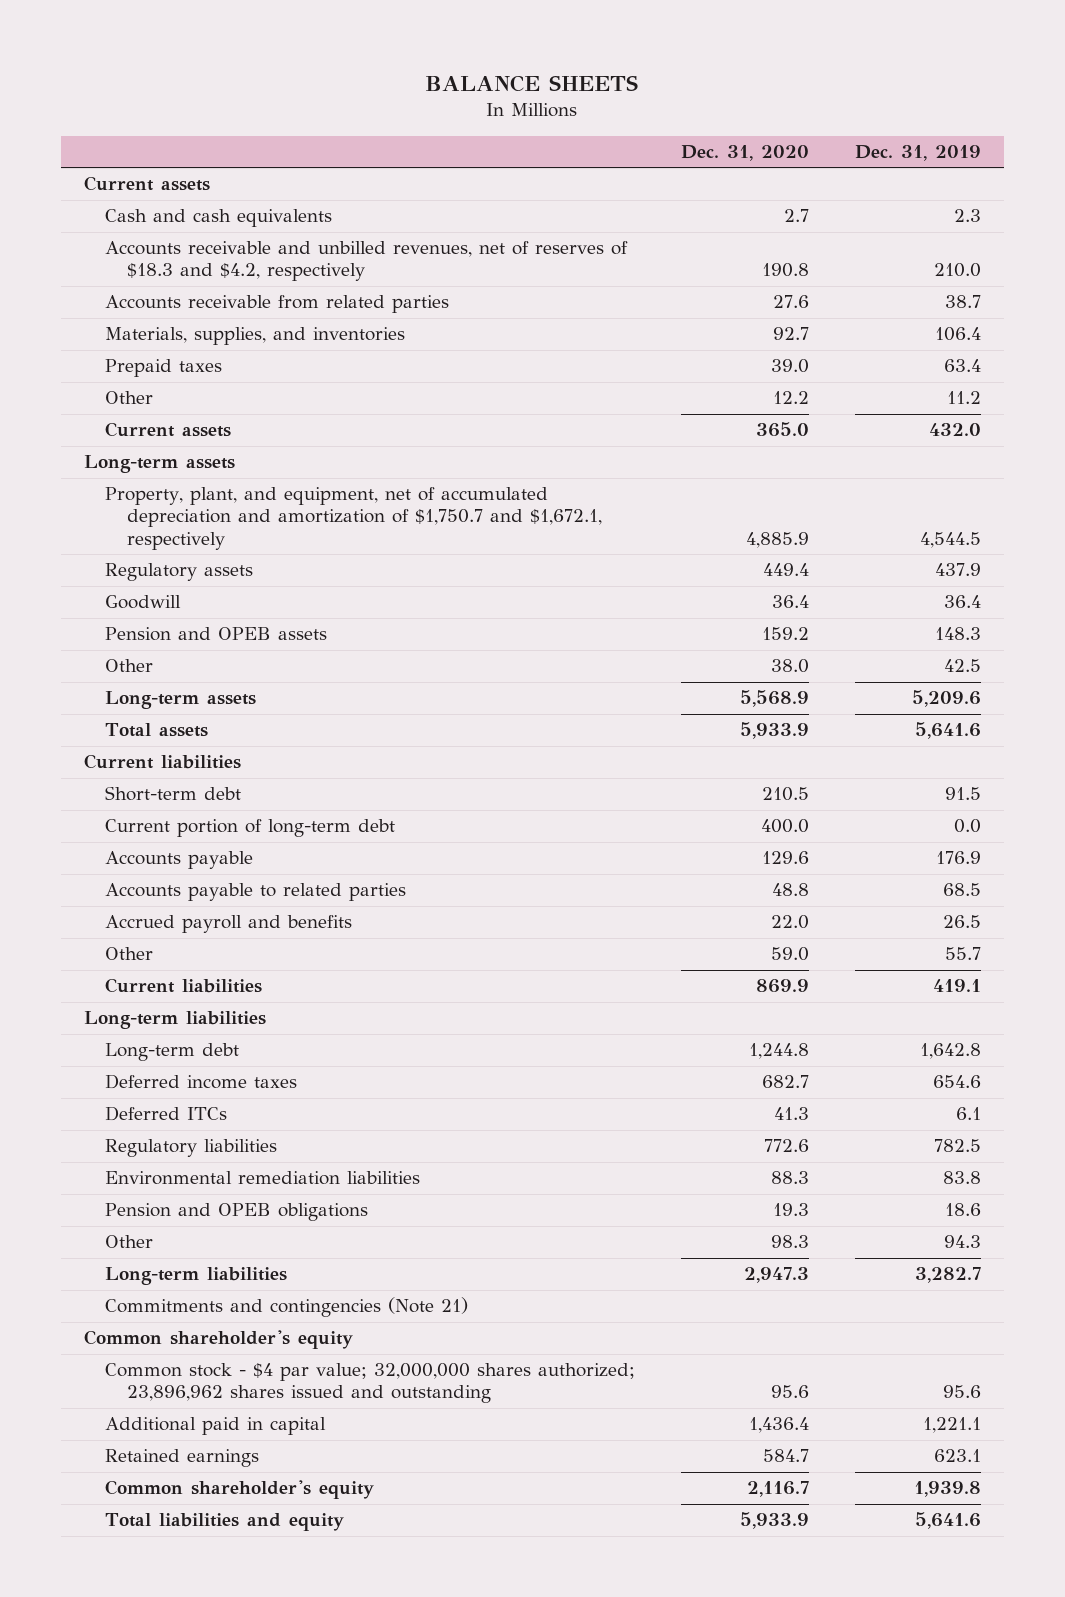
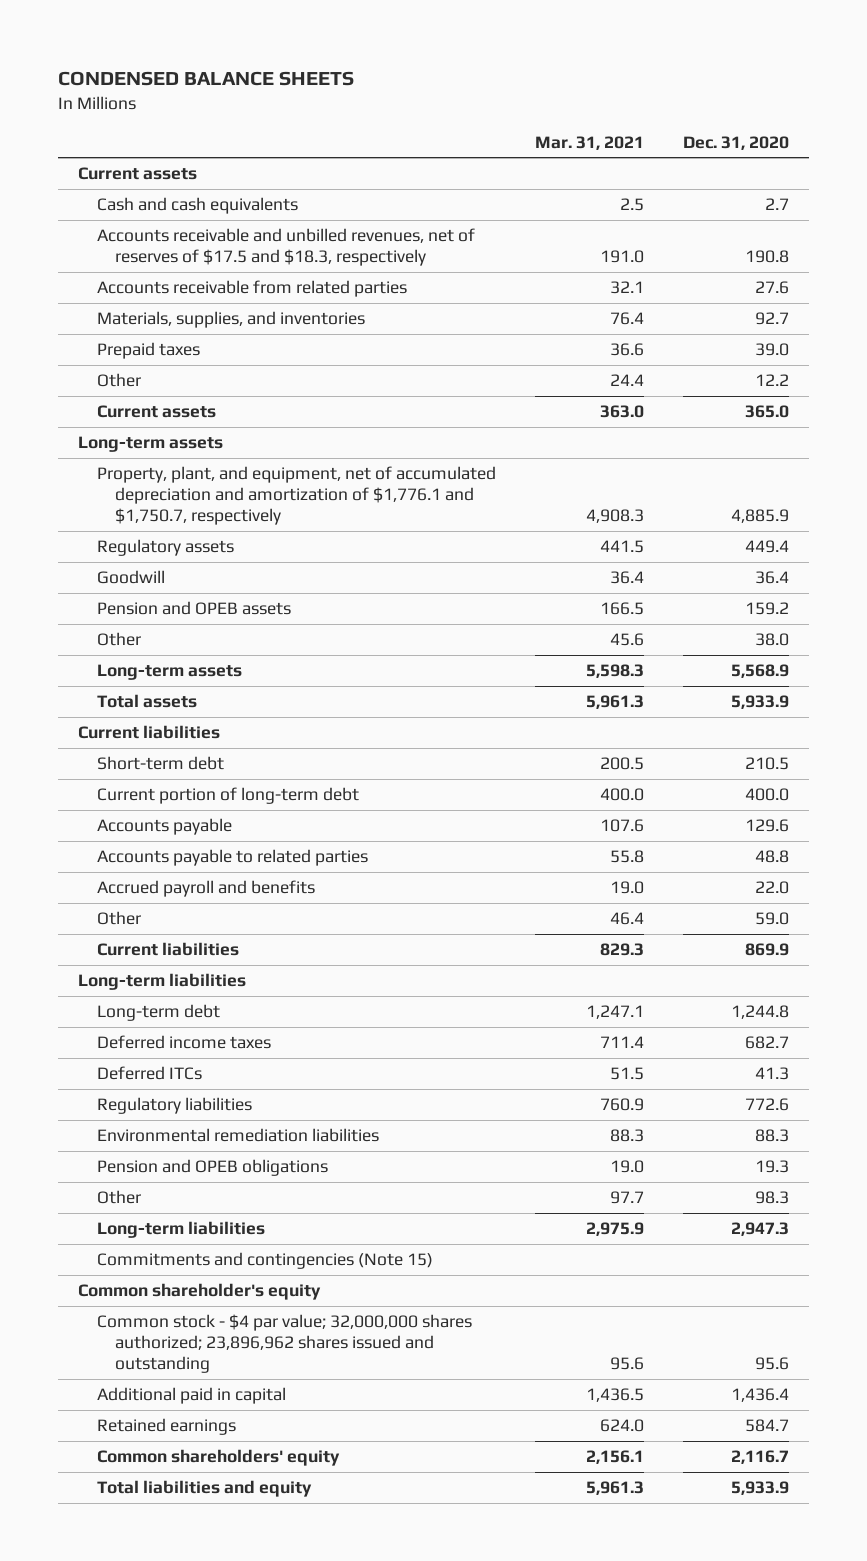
- BALANCE SHEETS
+ CONDENSED BALANCE SHEETS
- | Dec. 31, 2020 | Dec. 31, 2019
+ | Mar. 31, 2021 | Dec. 31, 2020
- Accounts receivable and unbilled revenues, net of reserves of $18.3 and $4.2, respectively | 190.8 | 210.0
+ Accounts receivable and unbilled revenues, net of reserves of $17.5 and $18.3, respectively | 191.0 | 190.8
- Property, plant, and equipment, net of accumulated depreciation and amortization of $1,750.7 and $1,672.1, respectively | 4,885.9 | 4,544.5
+ Property, plant, and equipment, net of accumulated depreciation and amortization of $1,776.1 and $1,750.7, respectively | 4,908.3 | 4,885.9
- Commitments and contingencies (Note 21)
+ Commitments and contingencies (Note 15)
- Common shareholder's equity | 2,116.7 | 1,939.8
+ Common shareholders' equity | 2,156.1 | 2,116.7

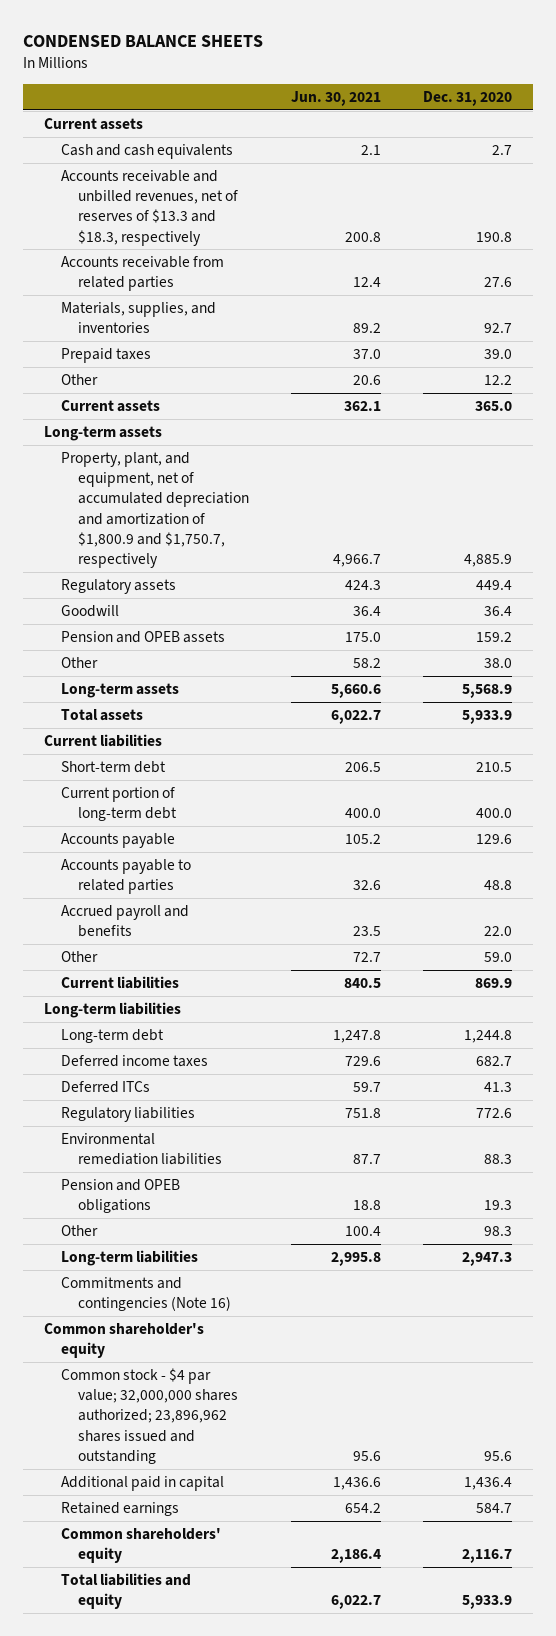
- | Mar. 31, 2021 | Dec. 31, 2020
+ | Jun. 30, 2021 | Dec. 31, 2020
- Accounts receivable and unbilled revenues, net of reserves of $17.5 and $18.3, respectively | 191.0 | 190.8
+ Accounts receivable and unbilled revenues, net of reserves of $13.3 and $18.3, respectively | 200.8 | 190.8
- Property, plant, and equipment, net of accumulated depreciation and amortization of $1,776.1 and $1,750.7, respectively | 4,908.3 | 4,885.9
+ Property, plant, and equipment, net of accumulated depreciation and amortization of $1,800.9 and $1,750.7, respectively | 4,966.7 | 4,885.9
- Commitments and contingencies (Note 15)
+ Commitments and contingencies (Note 16)

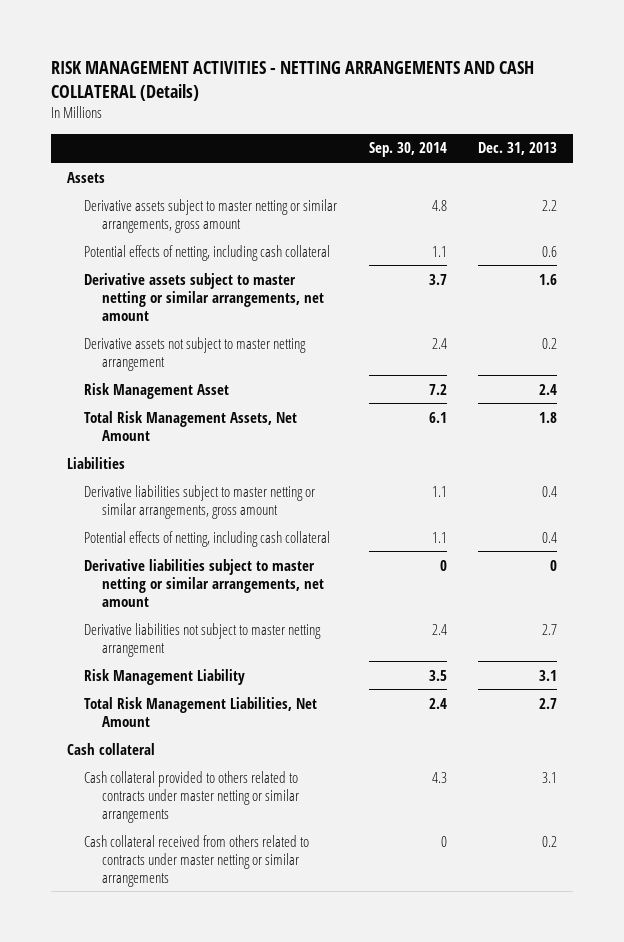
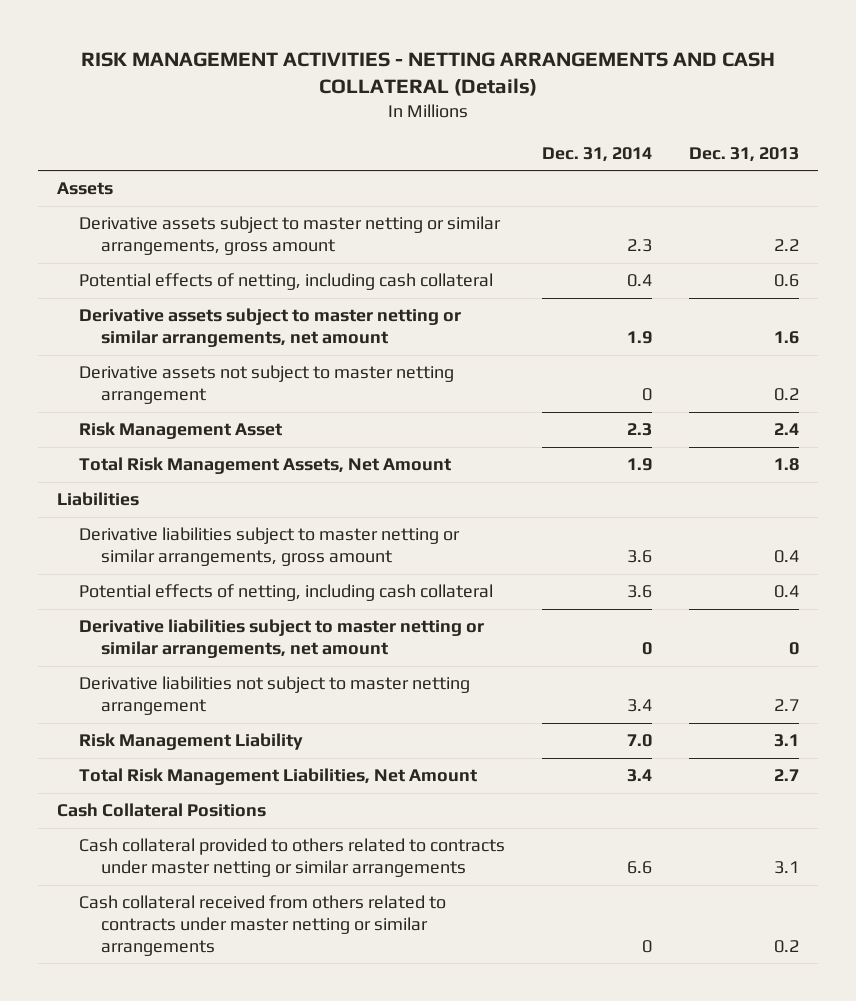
- | Sep. 30, 2014 | Dec. 31, 2013
+ | Dec. 31, 2014 | Dec. 31, 2013
- Cash collateral
+ Cash Collateral Positions

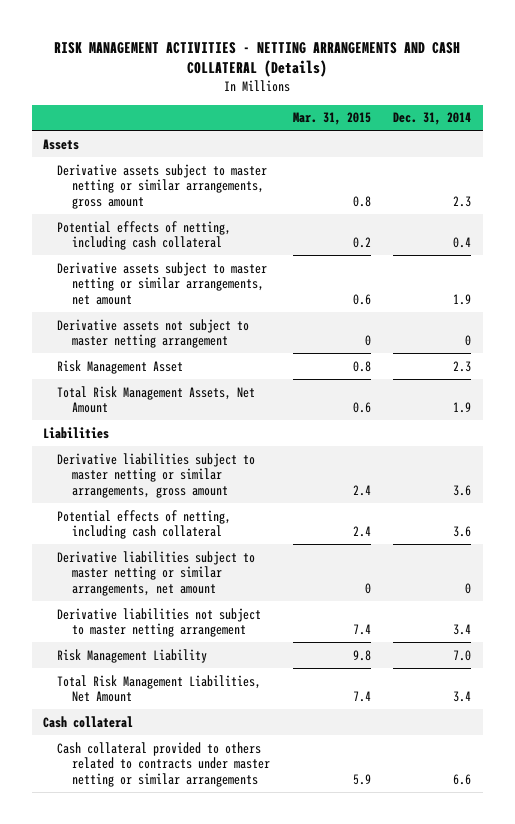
- | Dec. 31, 2014 | Dec. 31, 2013
+ | Mar. 31, 2015 | Dec. 31, 2014
- Cash Collateral Positions
+ Cash collateral
- Cash collateral received from others related to contracts under master netting or similar arrangements | 0 | 0.2

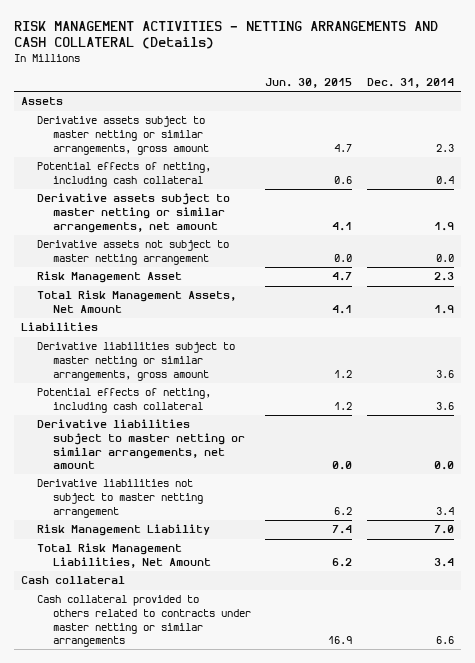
- | Mar. 31, 2015 | Dec. 31, 2014
+ | Jun. 30, 2015 | Dec. 31, 2014
- Derivative assets not subject to master netting arrangement | 0 | 0
+ Derivative assets not subject to master netting arrangement | 0.0 | 0.0
- Derivative liabilities subject to master netting or similar arrangements, net amount | 0 | 0
+ Derivative liabilities subject to master netting or similar arrangements, net amount | 0.0 | 0.0

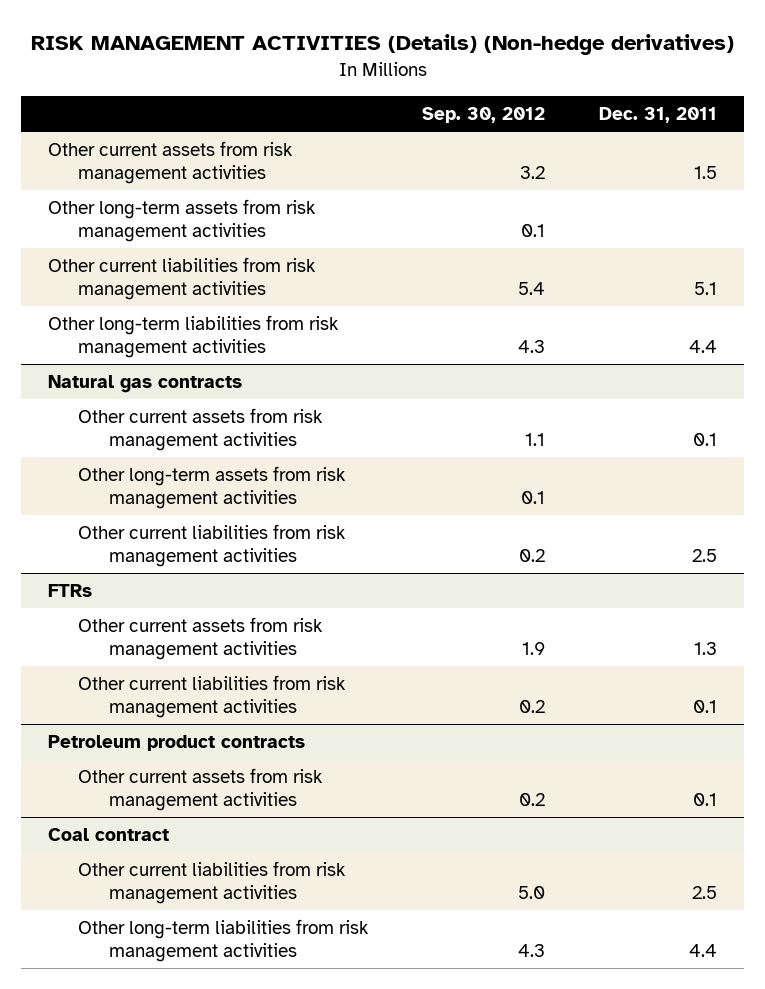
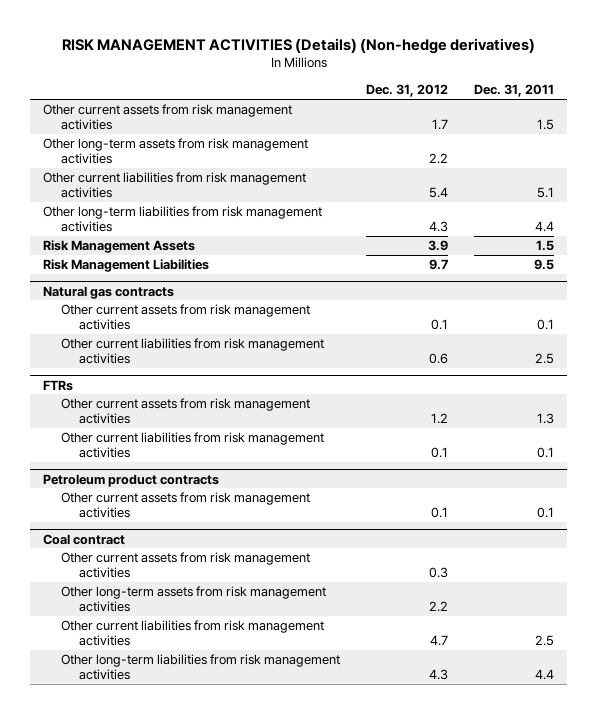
- | Sep. 30, 2012 | Dec. 31, 2011
+ | Dec. 31, 2012 | Dec. 31, 2011
+ Risk Management Assets | 3.9 | 1.5
+ Risk Management Liabilities | 9.7 | 9.5
@ Natural gas contracts
- Other long-term assets from risk management activities | 0.1 |
@ Coal contract
+ Other current assets from risk management activities | 0.3 |
+ Other long-term assets from risk management activities | 2.2 |

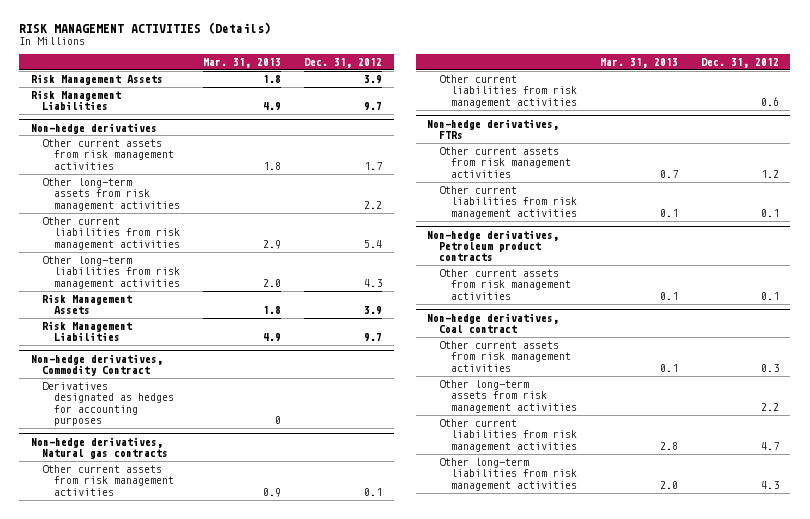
- RISK MANAGEMENT ACTIVITIES (Details) (Non-hedge derivatives)
+ RISK MANAGEMENT ACTIVITIES (Details)
- | Dec. 31, 2012 | Dec. 31, 2011
+ | Mar. 31, 2013 | Dec. 31, 2012
+ Risk Management Assets | 1.8 | 3.9
+ Risk Management Liabilities | 4.9 | 9.7
+ Non-hedge derivatives
- Natural gas contracts
+ Non-hedge derivatives, Commodity Contract
+ Derivatives designated as hedges for accounting purposes | 0 |
+ Non-hedge derivatives, Natural gas contracts
- FTRs
+ Non-hedge derivatives, FTRs
- Petroleum product contracts
+ Non-hedge derivatives, Petroleum product contracts
- Coal contract
+ Non-hedge derivatives, Coal contract

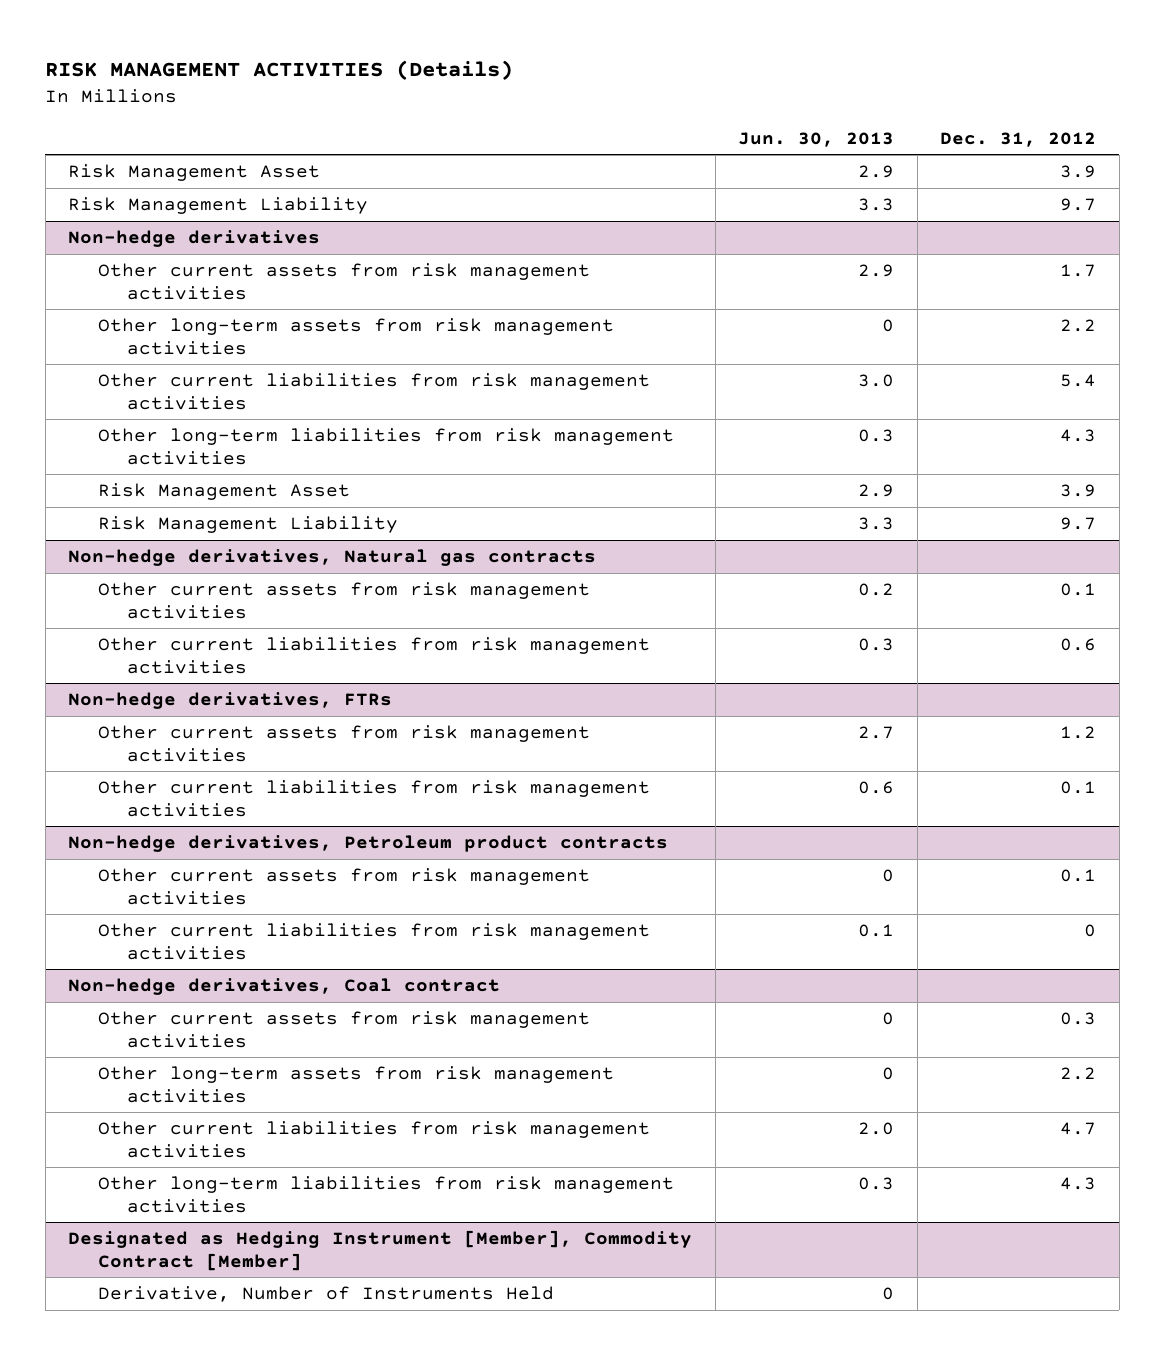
- | Mar. 31, 2013 | Dec. 31, 2012
+ | Jun. 30, 2013 | Dec. 31, 2012
- Risk Management Assets | 1.8 | 3.9
- Risk Management Liabilities | 4.9 | 9.7
+ Risk Management Asset | 2.9 | 3.9
+ Risk Management Liability | 3.3 | 9.7
@ Non-hedge derivatives
- Risk Management Assets | 1.8 | 3.9
- Risk Management Liabilities | 4.9 | 9.7
- Non-hedge derivatives, Commodity Contract
- Derivatives designated as hedges for accounting purposes | 0 |
@ Non-hedge derivatives
+ Risk Management Asset | 2.9 | 3.9
+ Risk Management Liability | 3.3 | 9.7
@ Non-hedge derivatives, Petroleum product contracts
+ Other current liabilities from risk management activities | 0.1 | 0
+ Designated as Hedging Instrument [Member], Commodity Contract [Member]
+ Derivative, Number of Instruments Held | 0 |

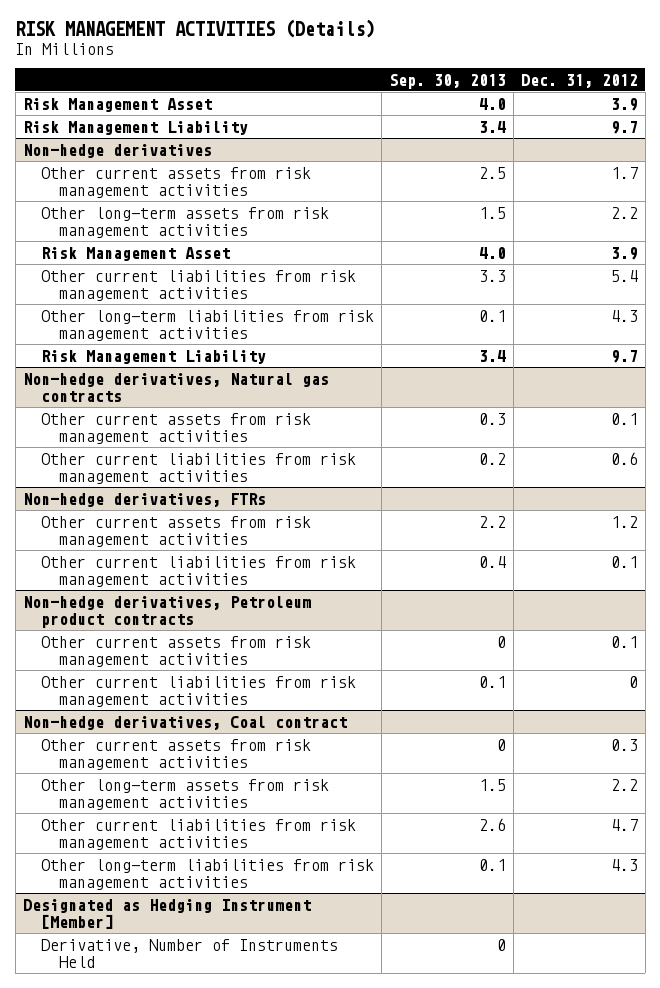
- | Jun. 30, 2013 | Dec. 31, 2012
+ | Sep. 30, 2013 | Dec. 31, 2012
@ Non-hedge derivatives
moved up: Risk Management Asset | 4.0 | 3.9
- Designated as Hedging Instrument [Member], Commodity Contract [Member]
+ Designated as Hedging Instrument [Member]

